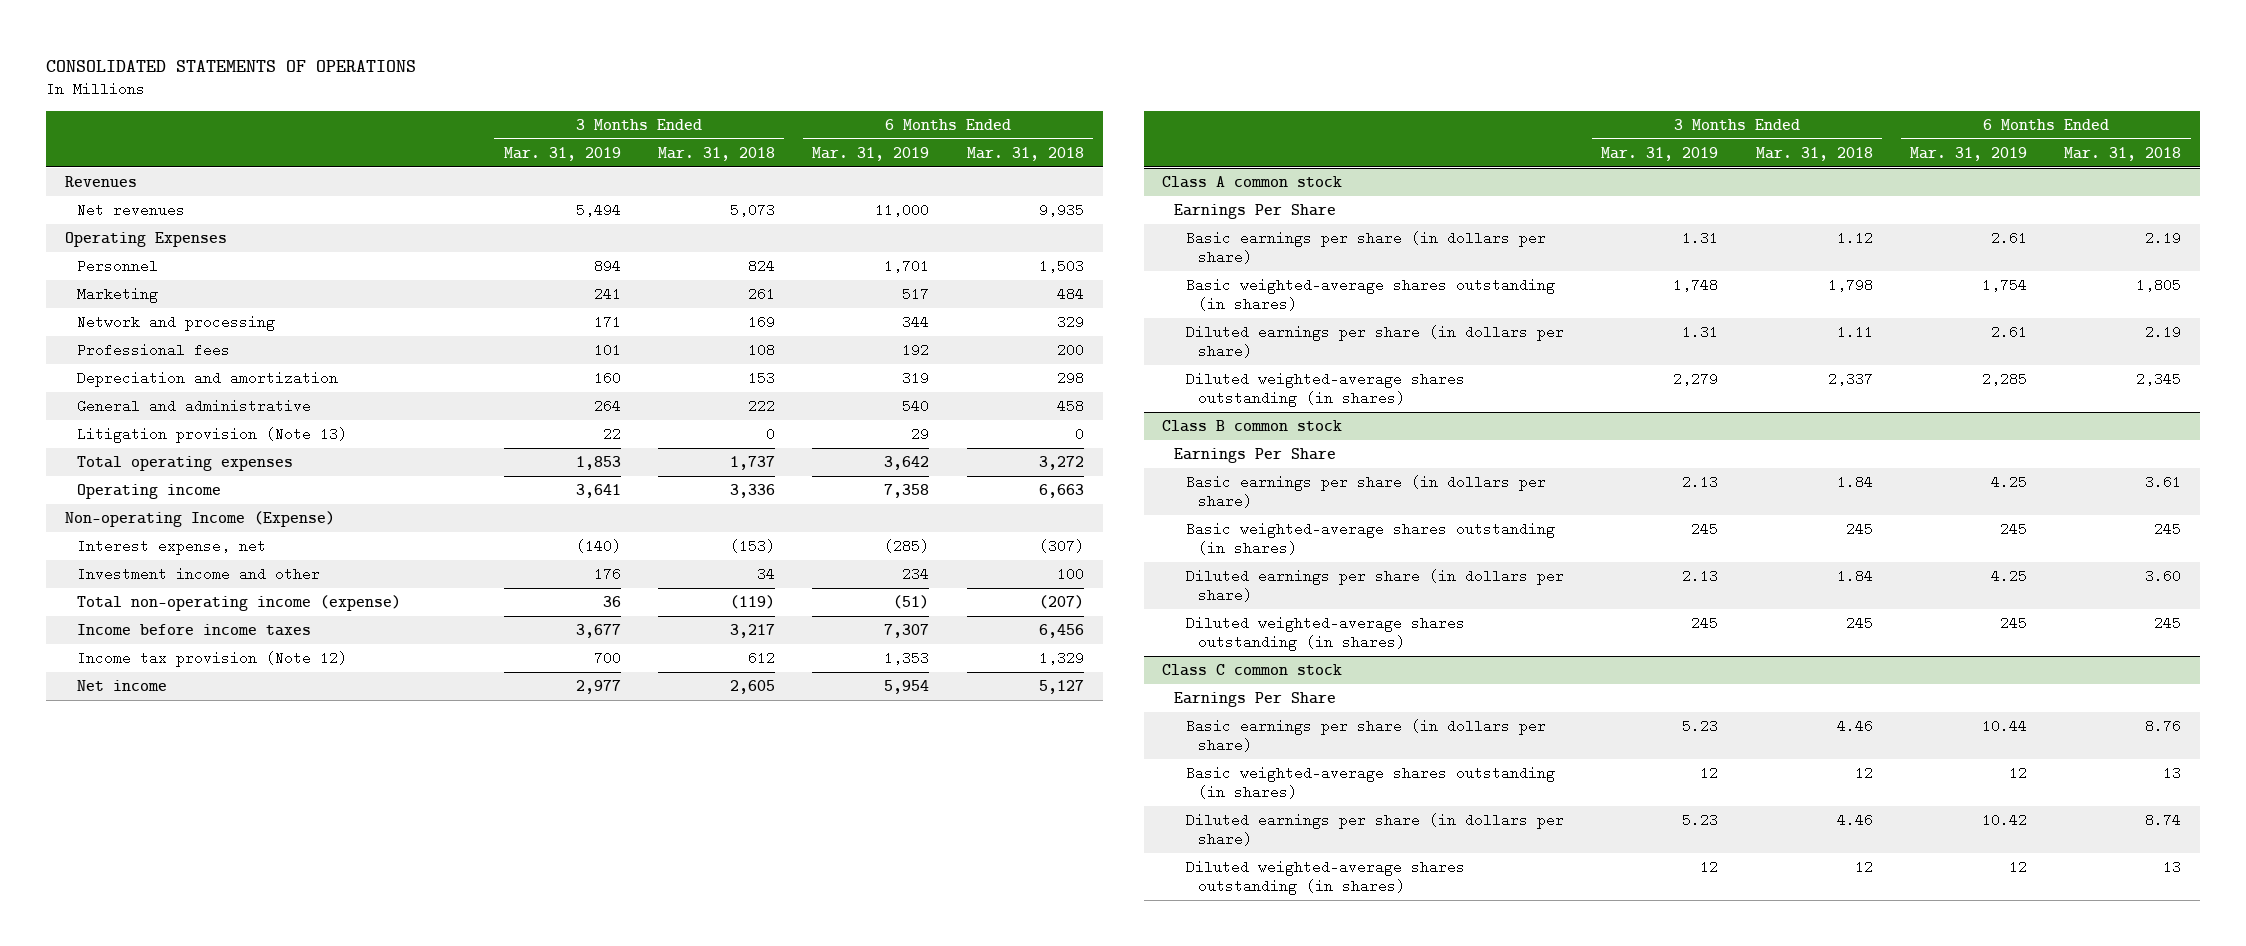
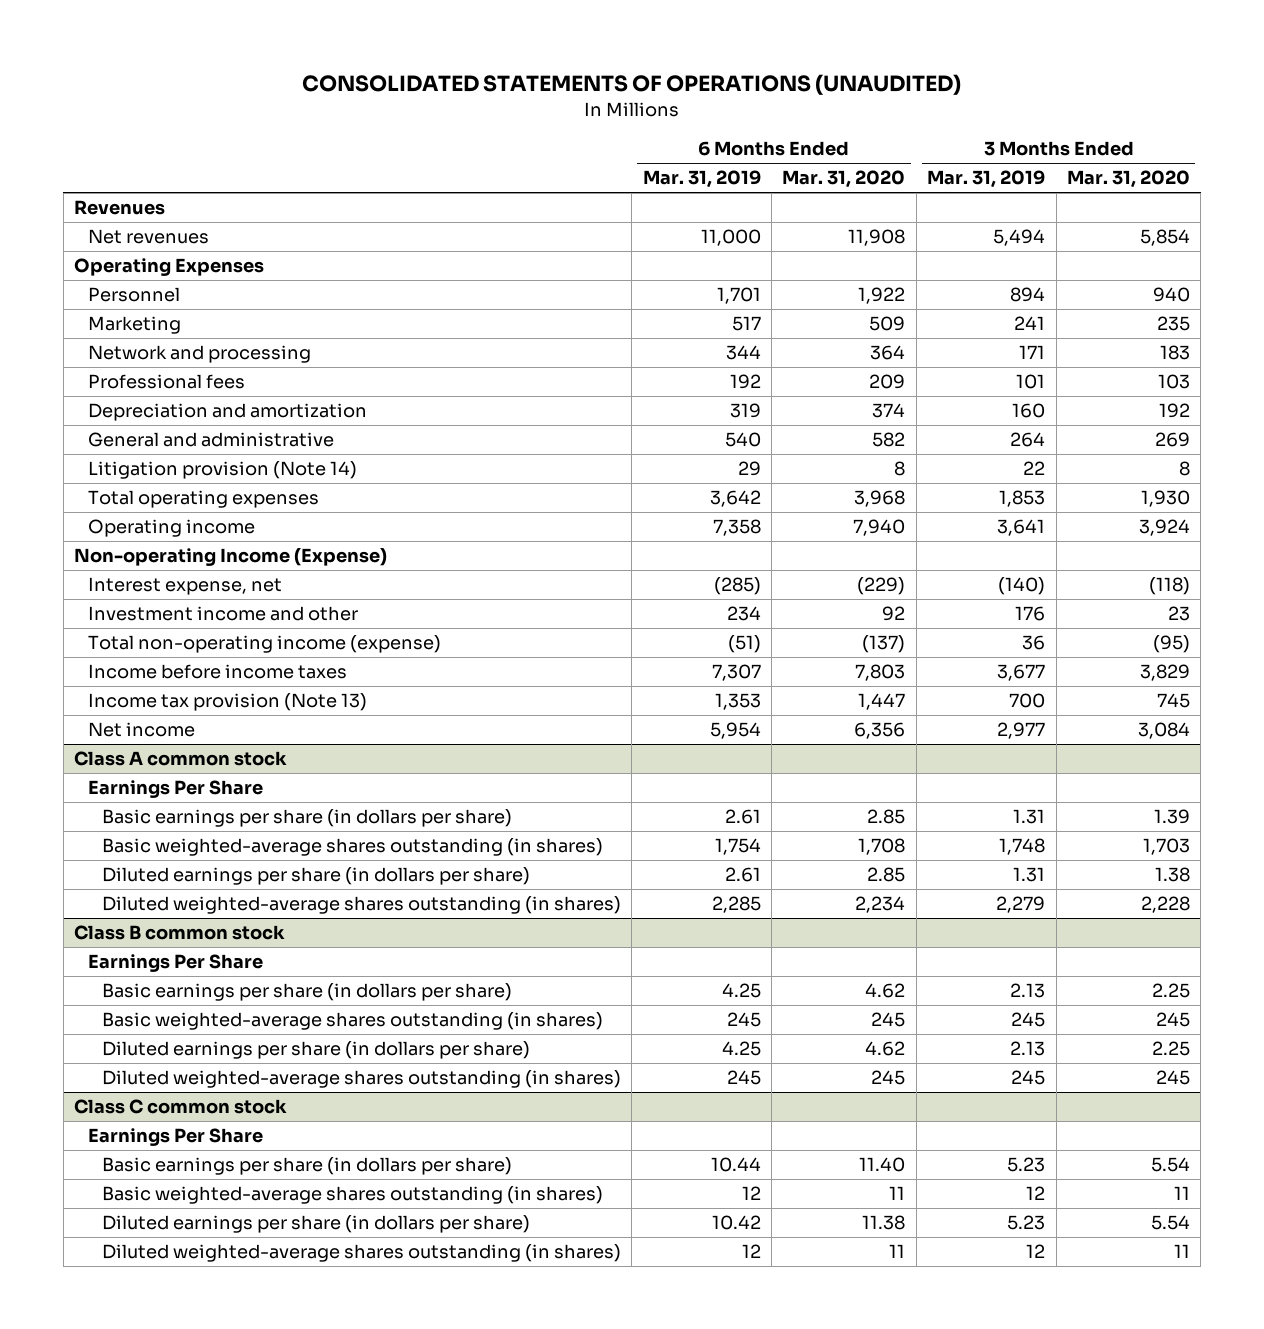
- CONSOLIDATED STATEMENTS OF OPERATIONS
+ CONSOLIDATED STATEMENTS OF OPERATIONS (UNAUDITED)
- | 3 Months Ended Mar. 31, 2019 | 3 Months Ended Mar. 31, 2018 | 6 Months Ended Mar. 31, 2019 | 6 Months Ended Mar. 31, 2018
+ | 6 Months Ended Mar. 31, 2019 | 6 Months Ended Mar. 31, 2020 | 3 Months Ended Mar. 31, 2019 | 3 Months Ended Mar. 31, 2020
- Litigation provision (Note 13) | 22 | 0 | 29 | 0
+ Litigation provision (Note 14) | 29 | 8 | 22 | 8
- Income tax provision (Note 12) | 700 | 612 | 1,353 | 1,329
+ Income tax provision (Note 13) | 1,353 | 1,447 | 700 | 745

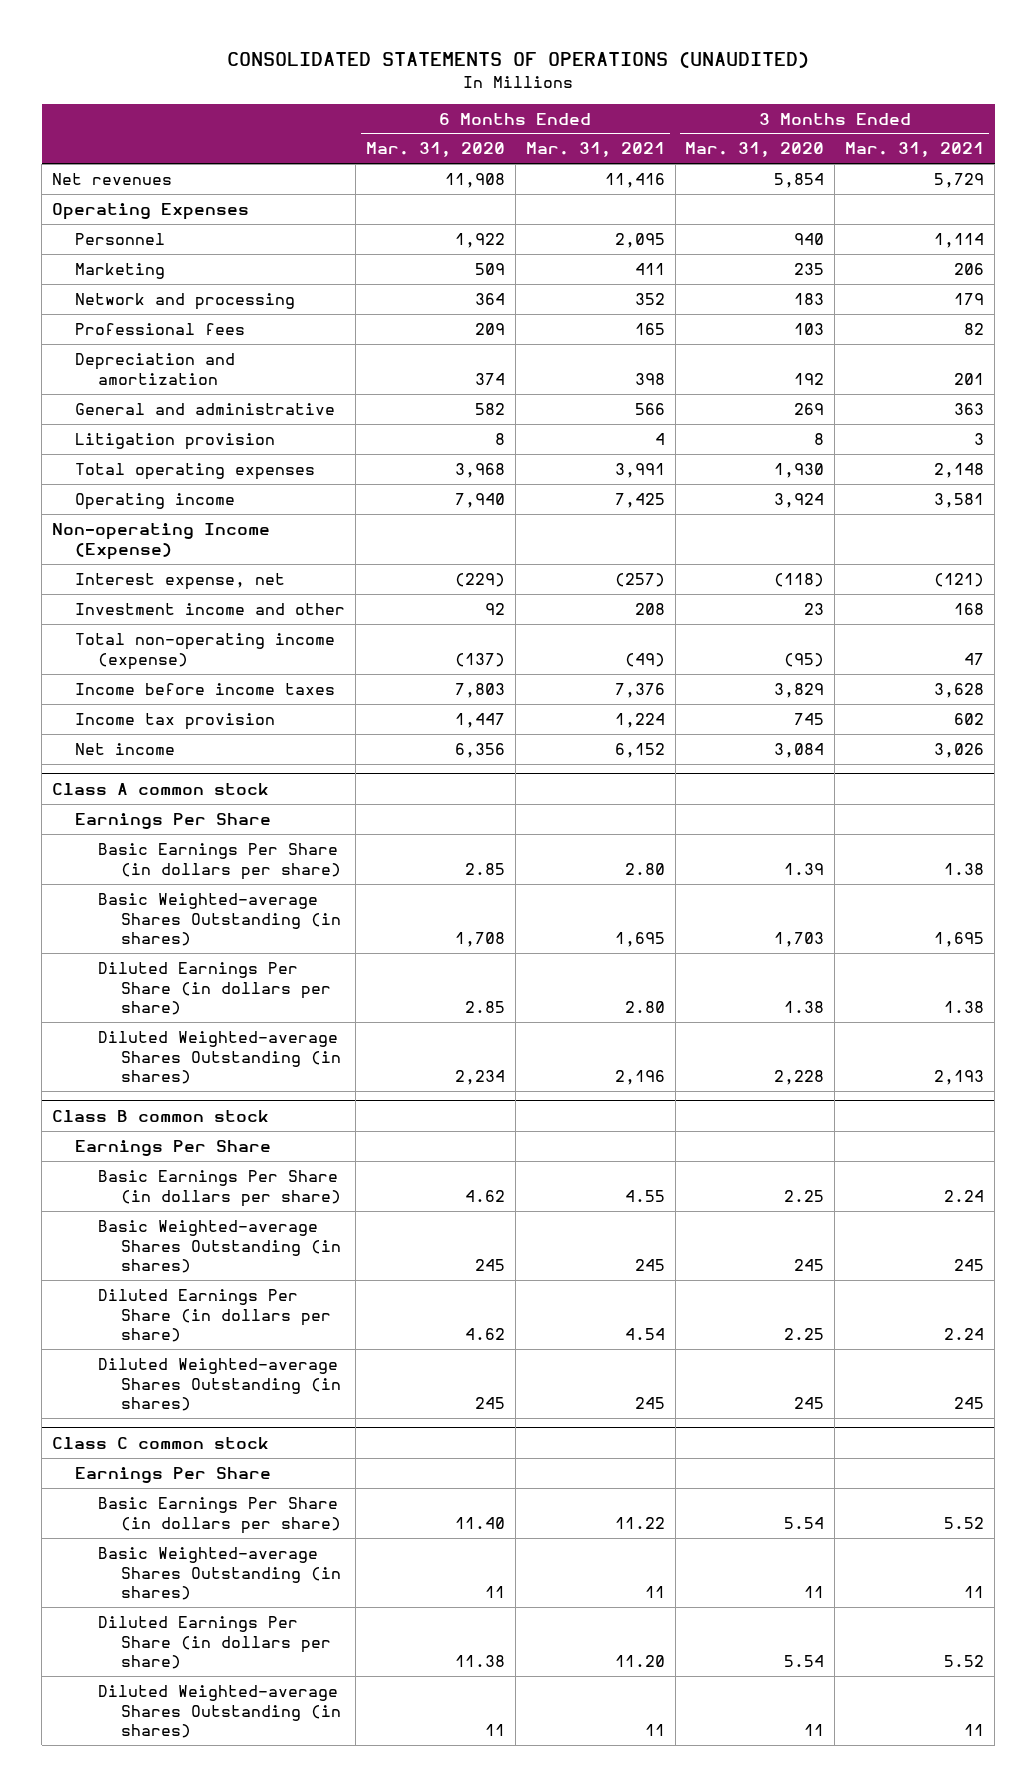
- | 6 Months Ended Mar. 31, 2019 | 6 Months Ended Mar. 31, 2020 | 3 Months Ended Mar. 31, 2019 | 3 Months Ended Mar. 31, 2020
+ | 6 Months Ended Mar. 31, 2020 | 6 Months Ended Mar. 31, 2021 | 3 Months Ended Mar. 31, 2020 | 3 Months Ended Mar. 31, 2021
- Revenues
- Litigation provision (Note 14) | 29 | 8 | 22 | 8
+ Litigation provision | 8 | 4 | 8 | 3
- Income tax provision (Note 13) | 1,353 | 1,447 | 700 | 745
+ Income tax provision | 1,447 | 1,224 | 745 | 602
@ Class A common stock
- Basic earnings per share (in dollars per share) | 2.61 | 2.85 | 1.31 | 1.39
- Basic weighted-average shares outstanding (in shares) | 1,754 | 1,708 | 1,748 | 1,703
- Diluted earnings per share (in dollars per share) | 2.61 | 2.85 | 1.31 | 1.38
- Diluted weighted-average shares outstanding (in shares) | 2,285 | 2,234 | 2,279 | 2,228
+ Basic Earnings Per Share (in dollars per share) | 2.85 | 2.80 | 1.39 | 1.38
+ Basic Weighted-average Shares Outstanding (in shares) | 1,708 | 1,695 | 1,703 | 1,695
+ Diluted Earnings Per Share (in dollars per share) | 2.85 | 2.80 | 1.38 | 1.38
+ Diluted Weighted-average Shares Outstanding (in shares) | 2,234 | 2,196 | 2,228 | 2,193
@ Class B common stock
- Basic earnings per share (in dollars per share) | 4.25 | 4.62 | 2.13 | 2.25
- Basic weighted-average shares outstanding (in shares) | 245 | 245 | 245 | 245
- Diluted earnings per share (in dollars per share) | 4.25 | 4.62 | 2.13 | 2.25
- Diluted weighted-average shares outstanding (in shares) | 245 | 245 | 245 | 245
+ Basic Earnings Per Share (in dollars per share) | 4.62 | 4.55 | 2.25 | 2.24
+ Basic Weighted-average Shares Outstanding (in shares) | 245 | 245 | 245 | 245
+ Diluted Earnings Per Share (in dollars per share) | 4.62 | 4.54 | 2.25 | 2.24
+ Diluted Weighted-average Shares Outstanding (in shares) | 245 | 245 | 245 | 245
@ Class C common stock
- Basic earnings per share (in dollars per share) | 10.44 | 11.40 | 5.23 | 5.54
- Basic weighted-average shares outstanding (in shares) | 12 | 11 | 12 | 11
- Diluted earnings per share (in dollars per share) | 10.42 | 11.38 | 5.23 | 5.54
- Diluted weighted-average shares outstanding (in shares) | 12 | 11 | 12 | 11
+ Basic Earnings Per Share (in dollars per share) | 11.40 | 11.22 | 5.54 | 5.52
+ Basic Weighted-average Shares Outstanding (in shares) | 11 | 11 | 11 | 11
+ Diluted Earnings Per Share (in dollars per share) | 11.38 | 11.20 | 5.54 | 5.52
+ Diluted Weighted-average Shares Outstanding (in shares) | 11 | 11 | 11 | 11

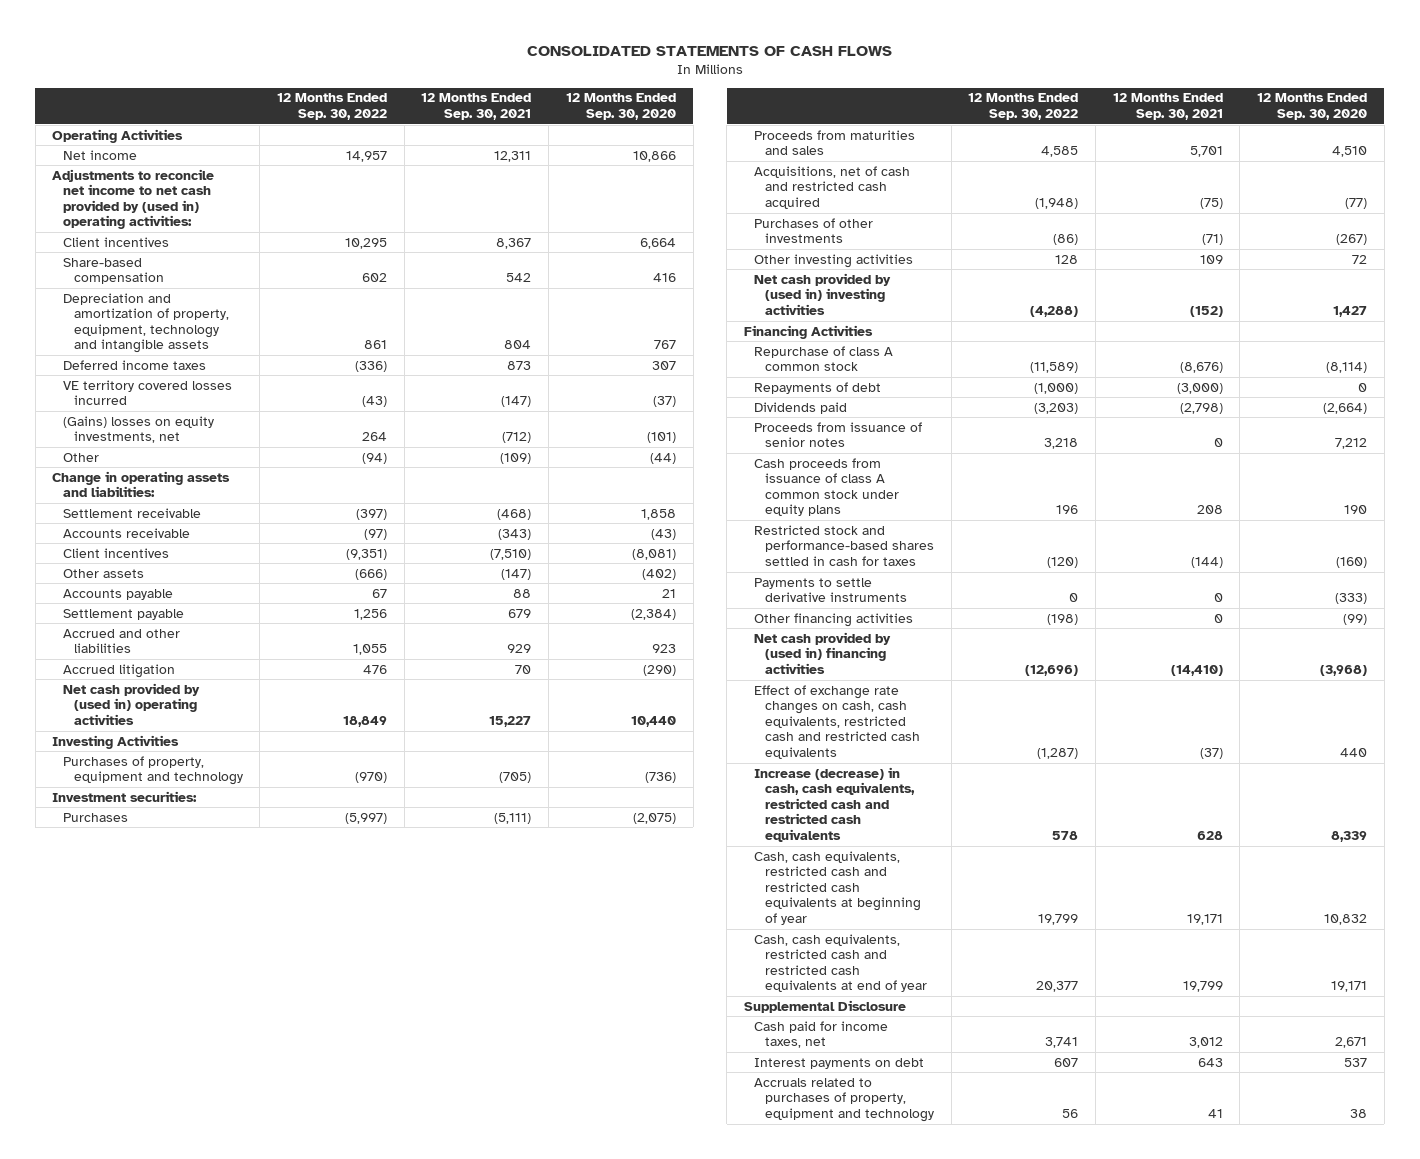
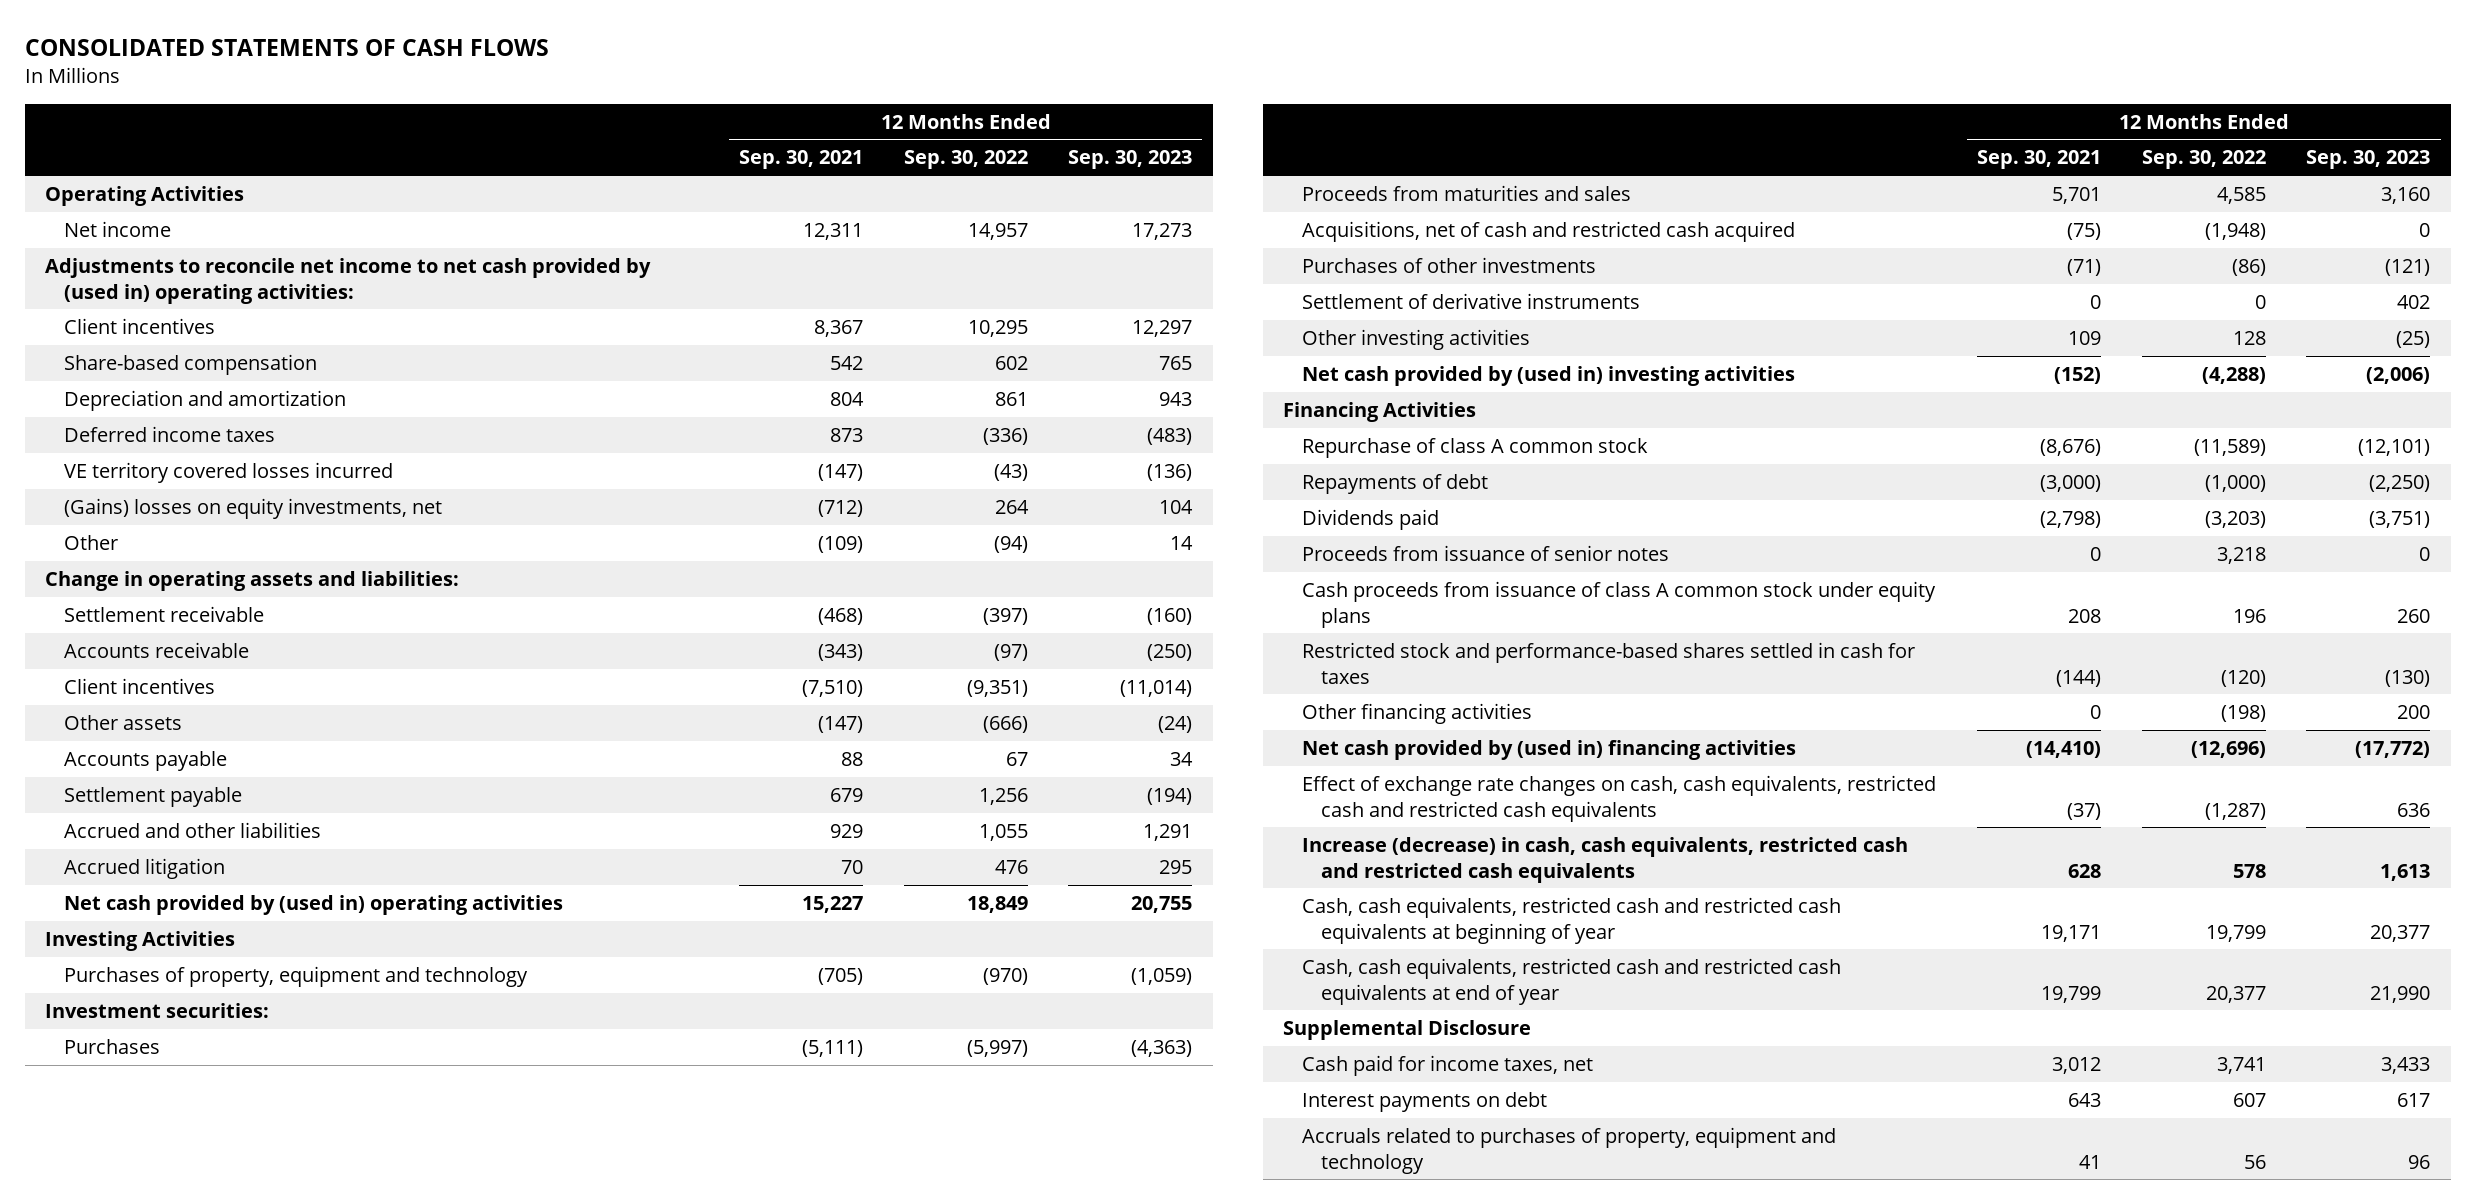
- | 12 Months Ended Sep. 30, 2022 | 12 Months Ended Sep. 30, 2021 | 12 Months Ended Sep. 30, 2020
+ | 12 Months Ended Sep. 30, 2021 | 12 Months Ended Sep. 30, 2022 | 12 Months Ended Sep. 30, 2023
- Depreciation and amortization of property, equipment, technology and intangible assets | 861 | 804 | 767
+ Depreciation and amortization | 804 | 861 | 943
+ Settlement of derivative instruments | 0 | 0 | 402
- Payments to settle derivative instruments | 0 | 0 | (333)

